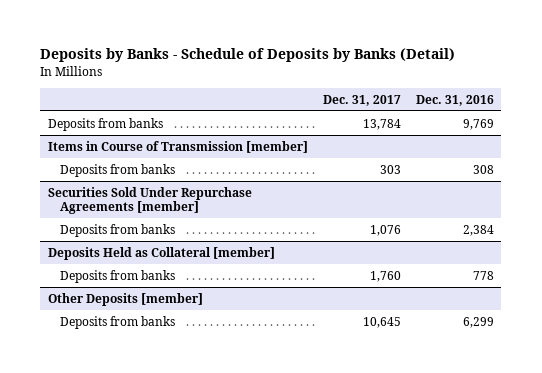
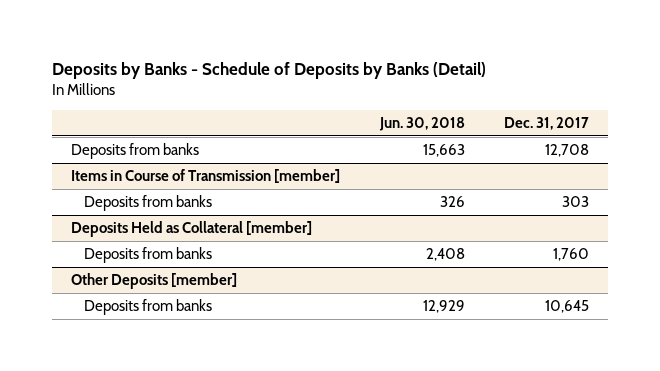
- | Dec. 31, 2017 | Dec. 31, 2016
+ | Jun. 30, 2018 | Dec. 31, 2017
- Deposits from banks | 13,784 | 9,769
+ Deposits from banks | 15,663 | 12,708
- Securities Sold Under Repurchase Agreements [member]
- Deposits from banks | 1,076 | 2,384

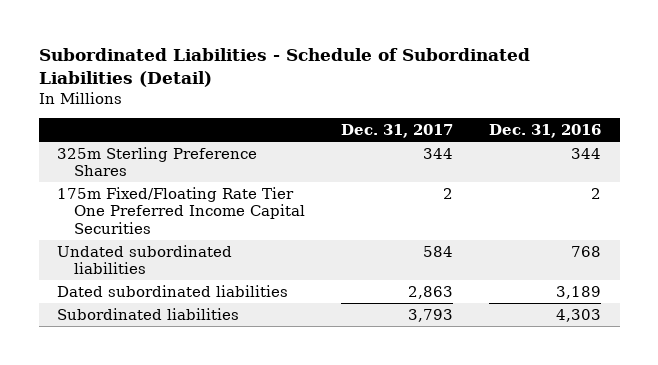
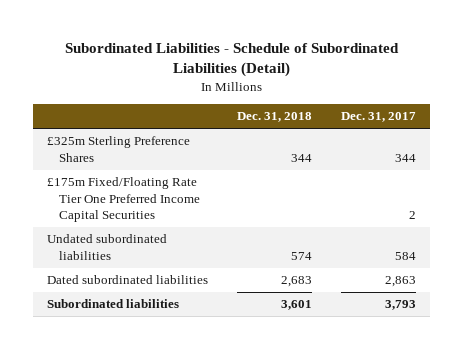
- | Dec. 31, 2017 | Dec. 31, 2016
+ | Dec. 31, 2018 | Dec. 31, 2017
- 325m Sterling Preference Shares | 344 | 344
- 175m Fixed/Floating Rate Tier One Preferred Income Capital Securities | 2 | 2
+ £325m Sterling Preference Shares | 344 | 344
+ £175m Fixed/Floating Rate Tier One Preferred Income Capital Securities | | 2

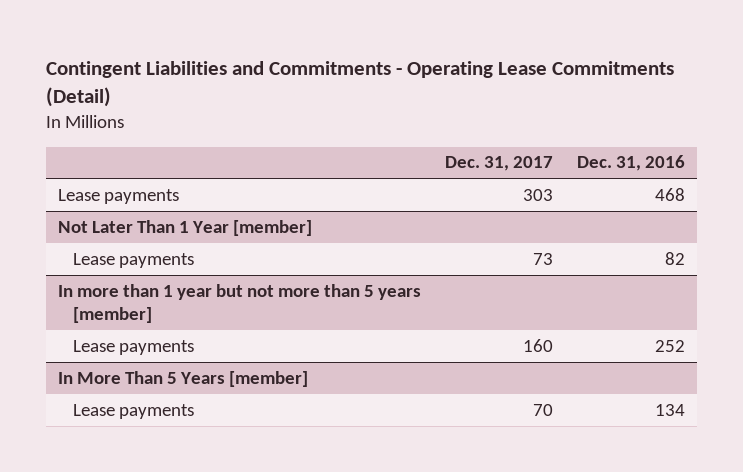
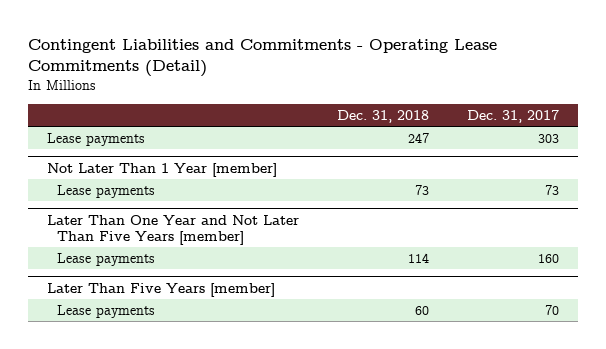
- | Dec. 31, 2017 | Dec. 31, 2016
+ | Dec. 31, 2018 | Dec. 31, 2017
- In more than 1 year but not more than 5 years [member]
+ Later Than One Year and Not Later Than Five Years [member]
- In More Than 5 Years [member]
+ Later Than Five Years [member]

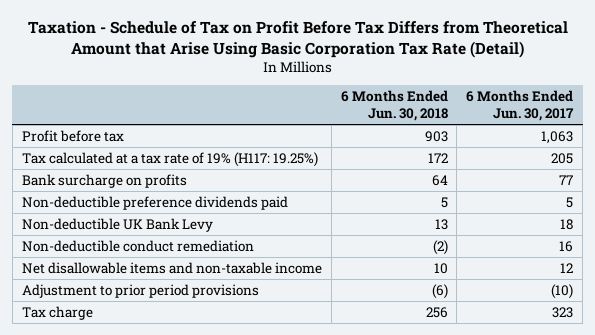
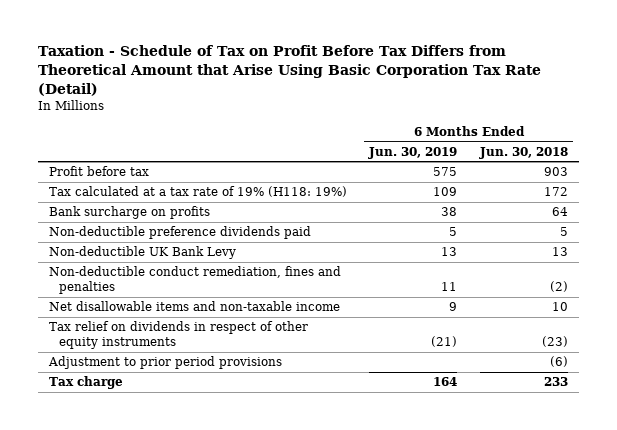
- | 6 Months Ended Jun. 30, 2018 | 6 Months Ended Jun. 30, 2017
+ | 6 Months Ended Jun. 30, 2019 | 6 Months Ended Jun. 30, 2018
- Tax calculated at a tax rate of 19% (H117: 19.25%) | 172 | 205
+ Tax calculated at a tax rate of 19% (H118: 19%) | 109 | 172
- Non-deductible conduct remediation | (2) | 16
+ Non-deductible conduct remediation, fines and penalties | 11 | (2)
+ Tax relief on dividends in respect of other equity instruments | (21) | (23)
- Tax charge | 256 | 323
+ Tax charge | 164 | 233

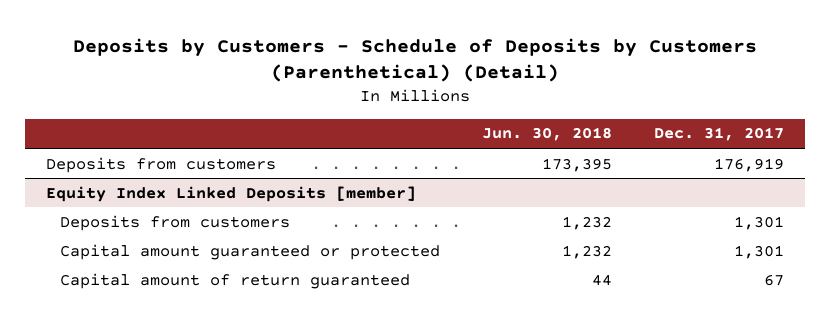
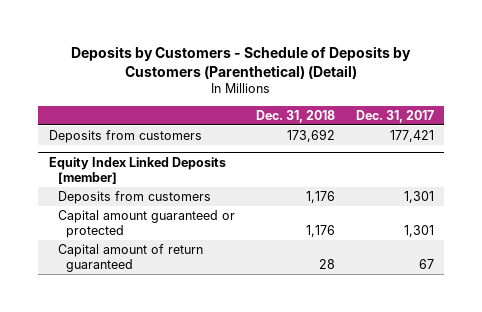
- | Jun. 30, 2018 | Dec. 31, 2017
+ | Dec. 31, 2018 | Dec. 31, 2017
- Deposits from customers | 173,395 | 176,919
+ Deposits from customers | 173,692 | 177,421

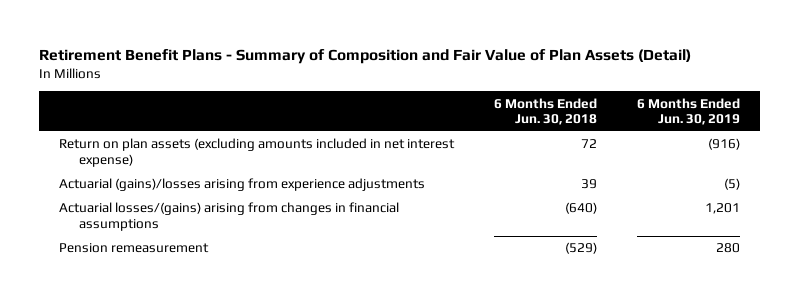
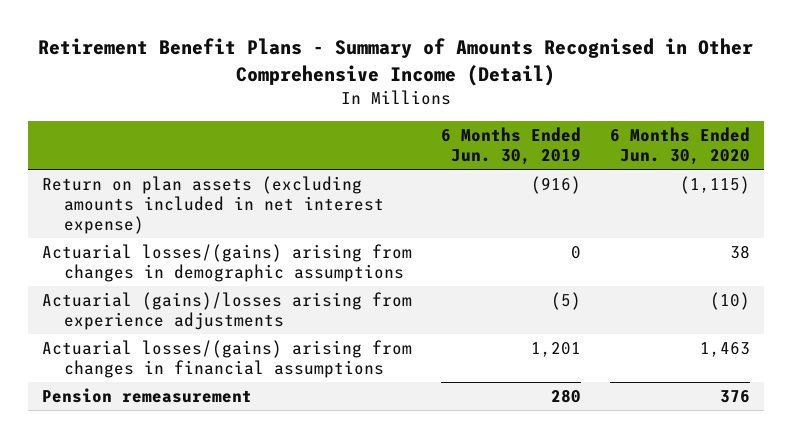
- Retirement Benefit Plans - Summary of Composition and Fair Value of Plan Assets (Detail)
+ Retirement Benefit Plans - Summary of Amounts Recognised in Other Comprehensive Income (Detail)
- | 6 Months Ended Jun. 30, 2018 | 6 Months Ended Jun. 30, 2019
+ | 6 Months Ended Jun. 30, 2019 | 6 Months Ended Jun. 30, 2020
+ Actuarial losses/(gains) arising from changes in demographic assumptions | 0 | 38

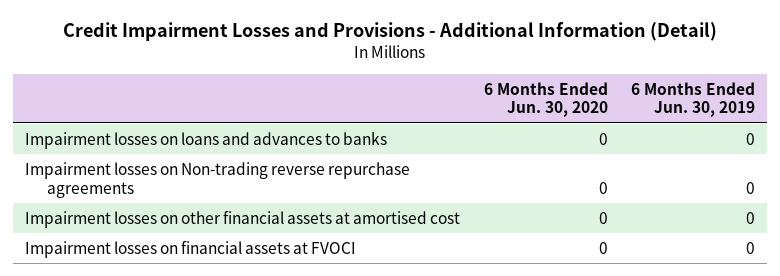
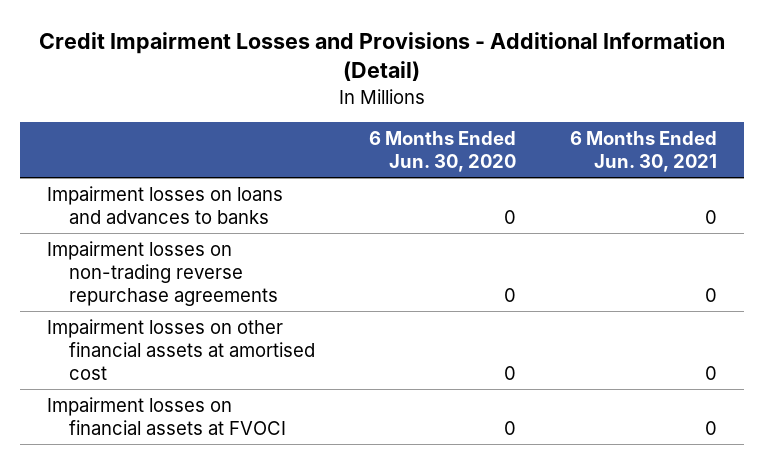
- | 6 Months Ended Jun. 30, 2020 | 6 Months Ended Jun. 30, 2019
+ | 6 Months Ended Jun. 30, 2020 | 6 Months Ended Jun. 30, 2021
- Impairment losses on Non-trading reverse repurchase agreements | 0 | 0
+ Impairment losses on non-trading reverse repurchase agreements | 0 | 0

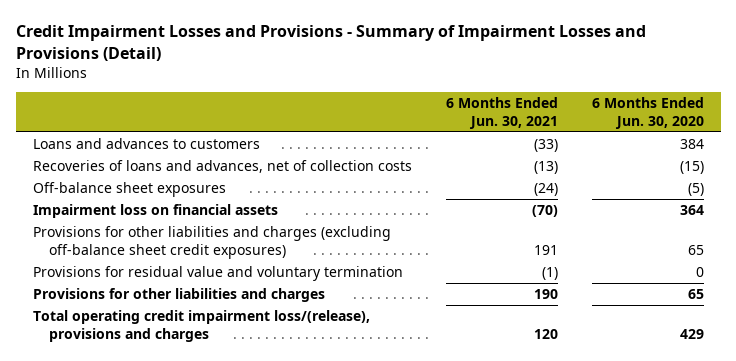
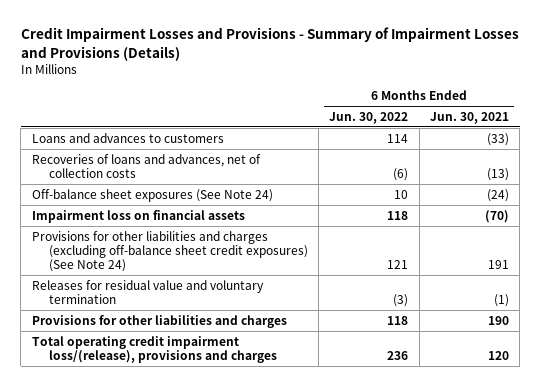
- Credit Impairment Losses and Provisions - Summary of Impairment Losses and Provisions (Detail)
+ Credit Impairment Losses and Provisions - Summary of Impairment Losses and Provisions (Details)
- | 6 Months Ended Jun. 30, 2021 | 6 Months Ended Jun. 30, 2020
+ | 6 Months Ended Jun. 30, 2022 | 6 Months Ended Jun. 30, 2021
- Off-balance sheet exposures | (24) | (5)
+ Off-balance sheet exposures (See Note 24) | 10 | (24)
- Provisions for other liabilities and charges (excluding off-balance sheet credit exposures) | 191 | 65
- Provisions for residual value and voluntary termination | (1) | 0
+ Provisions for other liabilities and charges (excluding off-balance sheet credit exposures) (See Note 24) | 121 | 191
+ Releases for residual value and voluntary termination | (3) | (1)

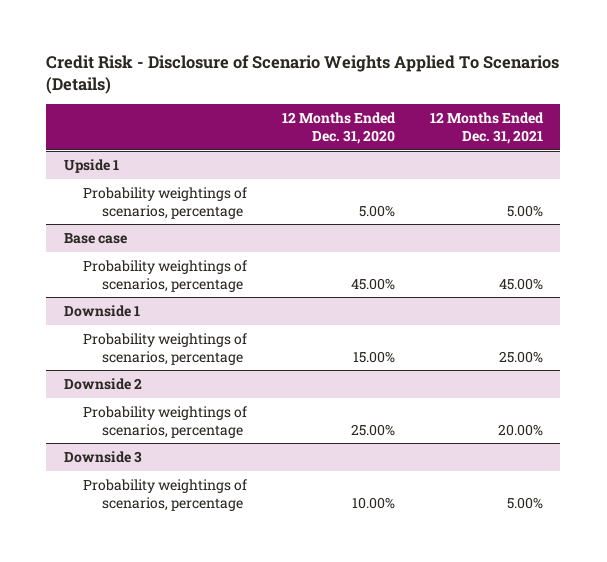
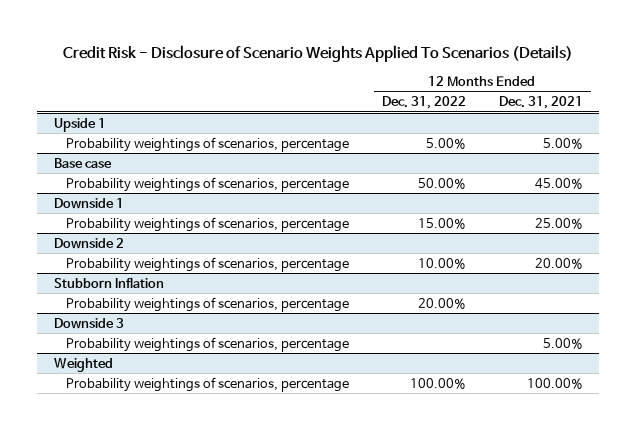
- | 12 Months Ended Dec. 31, 2020 | 12 Months Ended Dec. 31, 2021
+ | 12 Months Ended Dec. 31, 2022 | 12 Months Ended Dec. 31, 2021
+ Stubborn Inflation
+ Probability weightings of scenarios, percentage | 20.00% |
+ Weighted
+ Probability weightings of scenarios, percentage | 100.00% | 100.00%

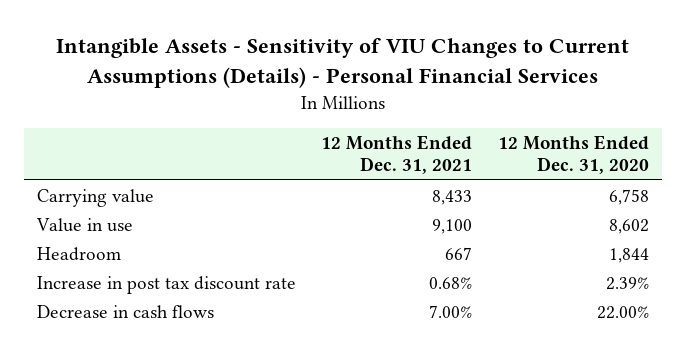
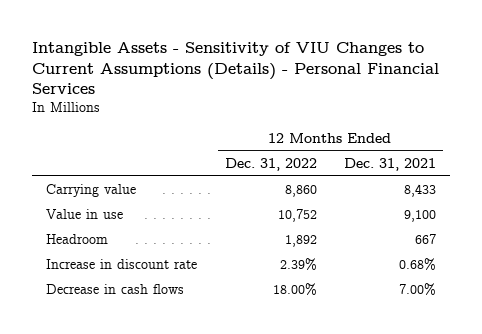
- | 12 Months Ended Dec. 31, 2021 | 12 Months Ended Dec. 31, 2020
+ | 12 Months Ended Dec. 31, 2022 | 12 Months Ended Dec. 31, 2021
- Increase in post tax discount rate | 0.68% | 2.39%
+ Increase in discount rate | 2.39% | 0.68%

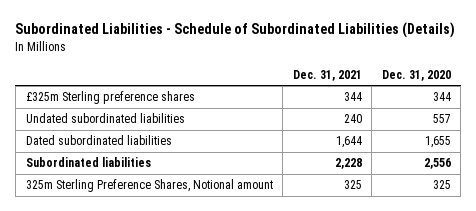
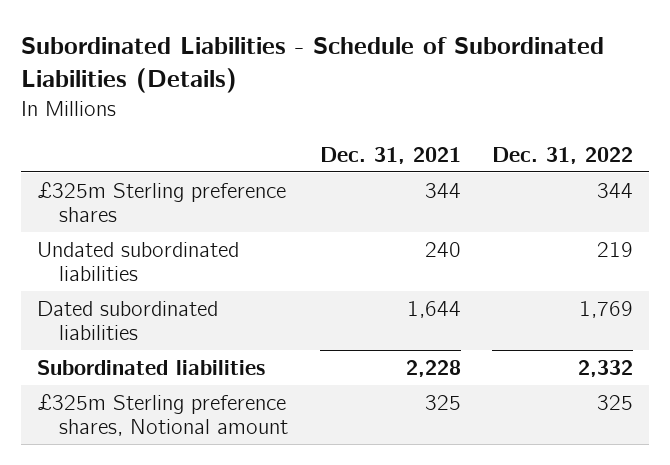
- | Dec. 31, 2021 | Dec. 31, 2020
+ | Dec. 31, 2021 | Dec. 31, 2022
- 325m Sterling Preference Shares, Notional amount | 325 | 325
+ £325m Sterling preference shares, Notional amount | 325 | 325

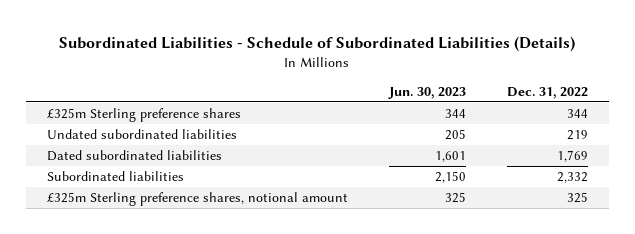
- | Dec. 31, 2021 | Dec. 31, 2022
+ | Jun. 30, 2023 | Dec. 31, 2022
- £325m Sterling preference shares, Notional amount | 325 | 325
+ £325m Sterling preference shares, notional amount | 325 | 325

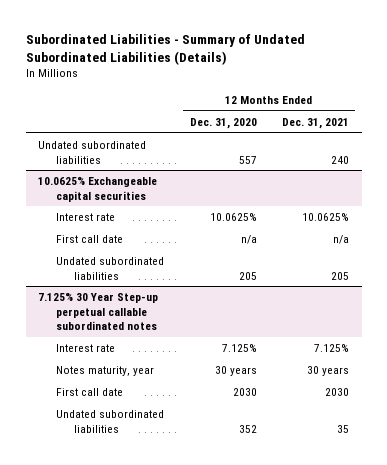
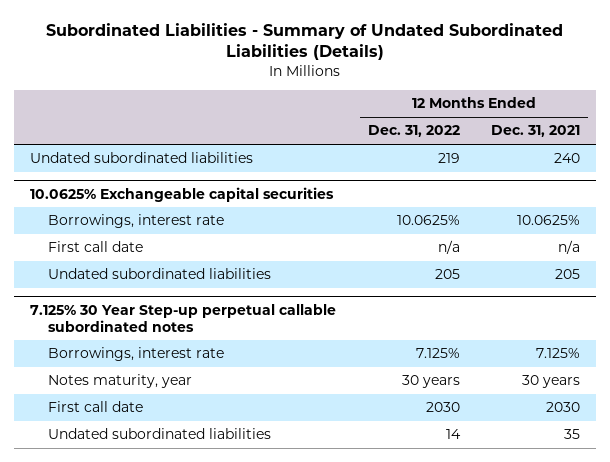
- | 12 Months Ended Dec. 31, 2020 | 12 Months Ended Dec. 31, 2021
+ | 12 Months Ended Dec. 31, 2022 | 12 Months Ended Dec. 31, 2021
@ 10.0625% Exchangeable capital securities
- Interest rate | 10.0625% | 10.0625%
+ Borrowings, interest rate | 10.0625% | 10.0625%
@ 7.125% 30 Year Step-up perpetual callable subordinated notes
- Interest rate | 7.125% | 7.125%
+ Borrowings, interest rate | 7.125% | 7.125%

